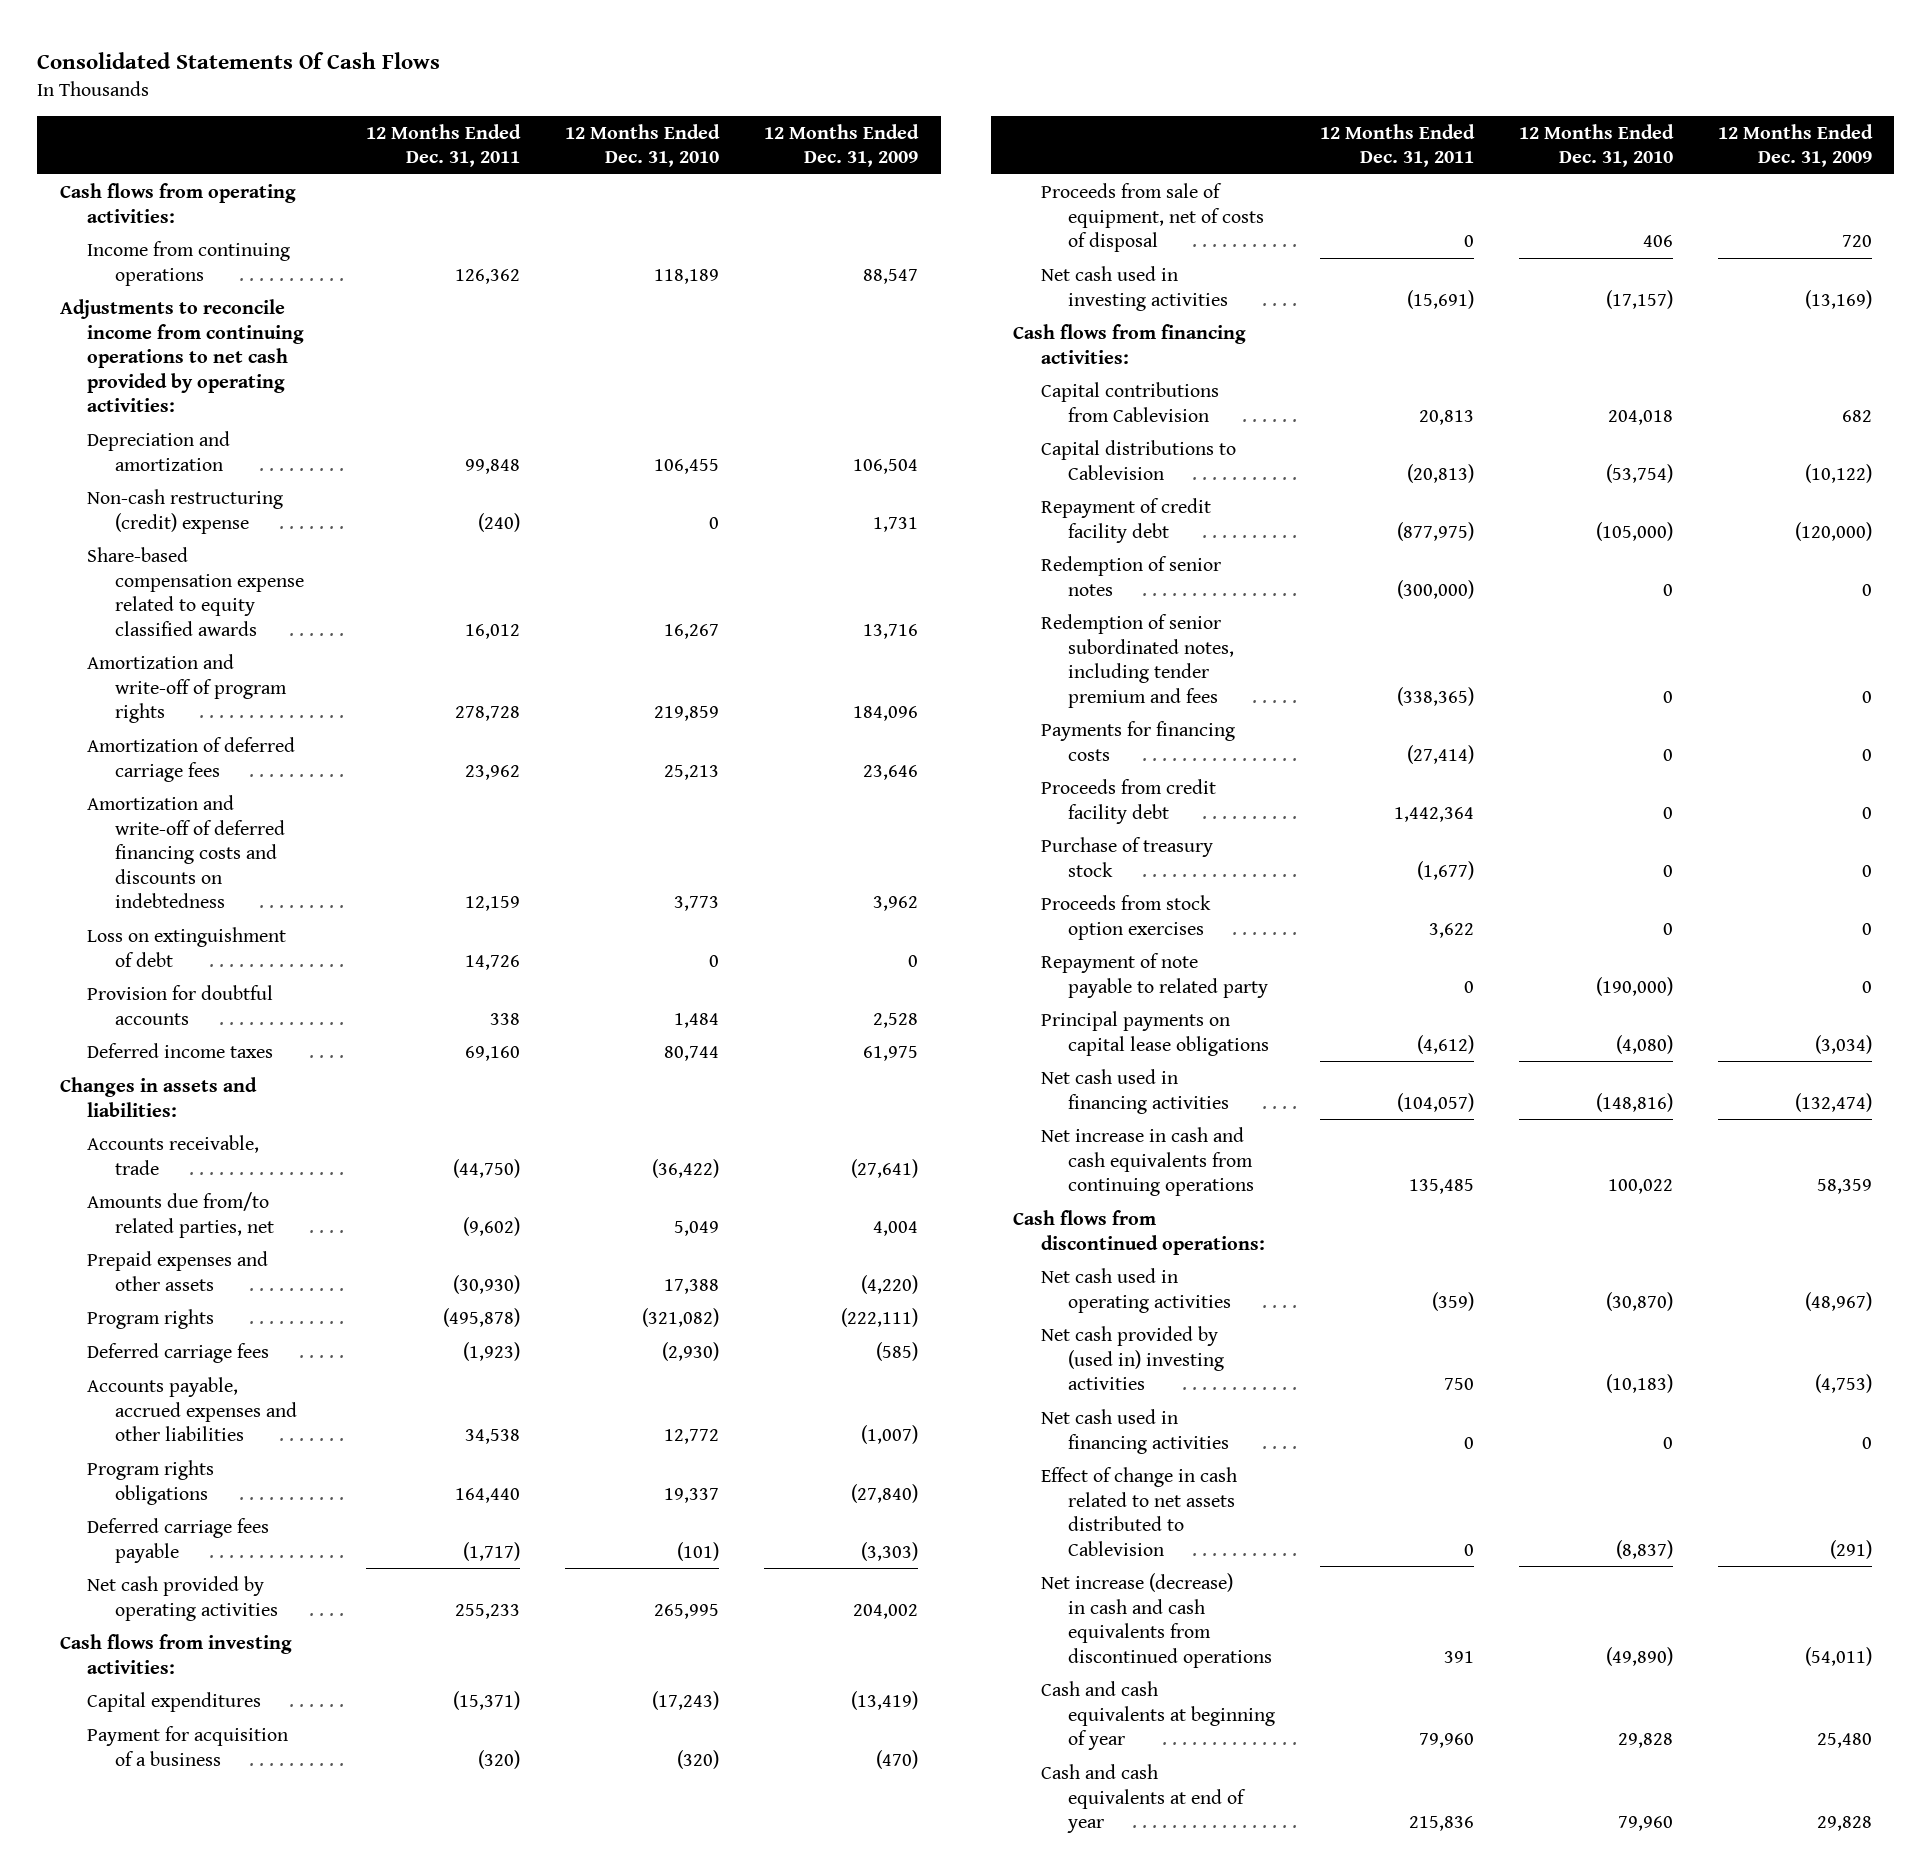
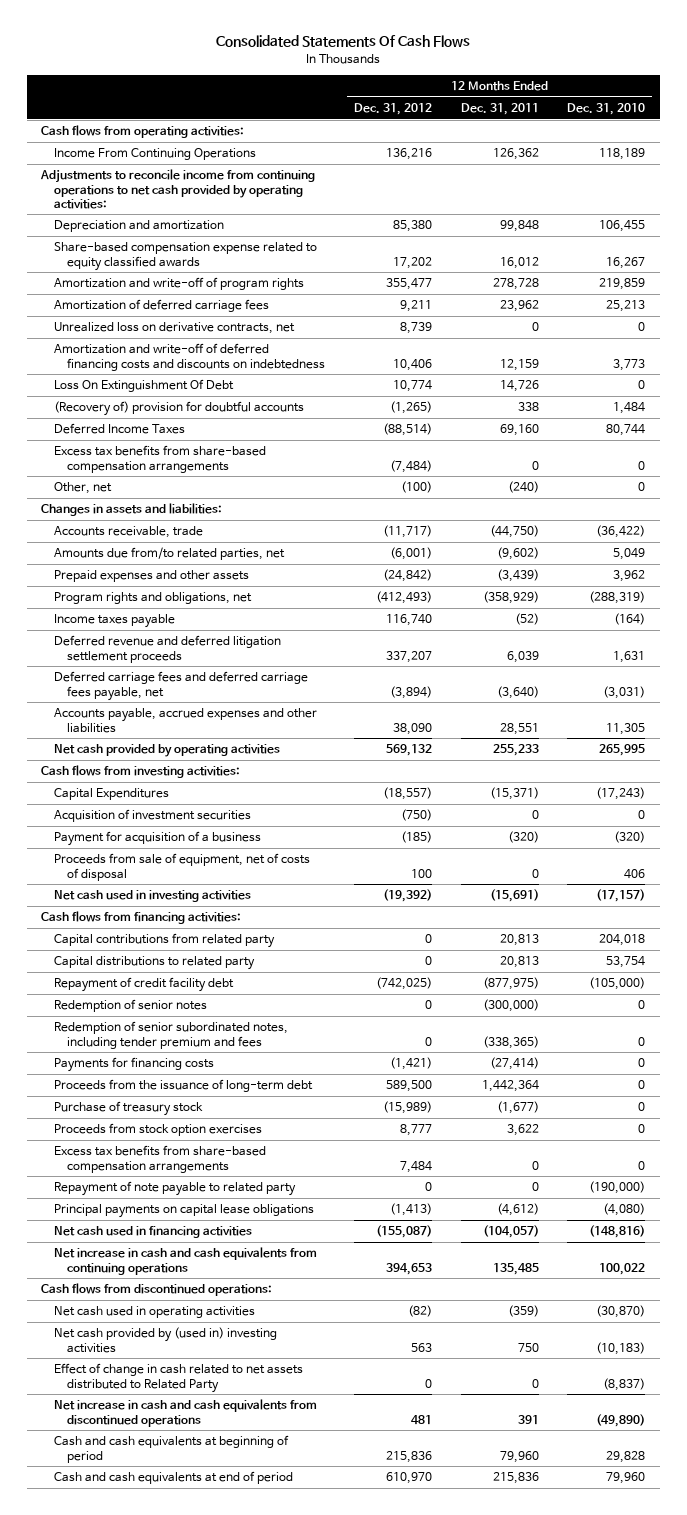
- | 12 Months Ended Dec. 31, 2011 | 12 Months Ended Dec. 31, 2010 | 12 Months Ended Dec. 31, 2009
+ | 12 Months Ended Dec. 31, 2012 | 12 Months Ended Dec. 31, 2011 | 12 Months Ended Dec. 31, 2010
- Income from continuing operations | 126,362 | 118,189 | 88,547
+ Income From Continuing Operations | 136,216 | 126,362 | 118,189
- Non-cash restructuring (credit) expense | (240) | 0 | 1,731
+ Unrealized loss on derivative contracts, net | 8,739 | 0 | 0
- Loss on extinguishment of debt | 14,726 | 0 | 0
- Provision for doubtful accounts | 338 | 1,484 | 2,528
- Deferred income taxes | 69,160 | 80,744 | 61,975
+ Loss On Extinguishment Of Debt | 10,774 | 14,726 | 0
+ (Recovery of) provision for doubtful accounts | (1,265) | 338 | 1,484
+ Deferred Income Taxes | (88,514) | 69,160 | 80,744
+ Excess tax benefits from share-based compensation arrangements | (7,484) | 0 | 0
+ Other, net | (100) | (240) | 0
- Prepaid expenses and other assets | (30,930) | 17,388 | (4,220)
- Program rights | (495,878) | (321,082) | (222,111)
- Deferred carriage fees | (1,923) | (2,930) | (585)
- Accounts payable, accrued expenses and other liabilities | 34,538 | 12,772 | (1,007)
- Program rights obligations | 164,440 | 19,337 | (27,840)
- Deferred carriage fees payable | (1,717) | (101) | (3,303)
+ Prepaid expenses and other assets | (24,842) | (3,439) | 3,962
+ Program rights and obligations, net | (412,493) | (358,929) | (288,319)
+ Income taxes payable | 116,740 | (52) | (164)
+ Deferred revenue and deferred litigation settlement proceeds | 337,207 | 6,039 | 1,631
+ Deferred carriage fees and deferred carriage fees payable, net | (3,894) | (3,640) | (3,031)
+ Accounts payable, accrued expenses and other liabilities | 38,090 | 28,551 | 11,305
- Capital expenditures | (15,371) | (17,243) | (13,419)
+ Capital Expenditures | (18,557) | (15,371) | (17,243)
+ Acquisition of investment securities | (750) | 0 | 0
- Capital contributions from Cablevision | 20,813 | 204,018 | 682
- Capital distributions to Cablevision | (20,813) | (53,754) | (10,122)
+ Capital contributions from related party | 0 | 20,813 | 204,018
+ Capital distributions to related party | 0 | 20,813 | 53,754
- Proceeds from credit facility debt | 1,442,364 | 0 | 0
+ Proceeds from the issuance of long-term debt | 589,500 | 1,442,364 | 0
+ Excess tax benefits from share-based compensation arrangements | 7,484 | 0 | 0
- Net cash used in financing activities | 0 | 0 | 0
- Effect of change in cash related to net assets distributed to Cablevision | 0 | (8,837) | (291)
- Net increase (decrease) in cash and cash equivalents from discontinued operations | 391 | (49,890) | (54,011)
- Cash and cash equivalents at beginning of year | 79,960 | 29,828 | 25,480
- Cash and cash equivalents at end of year | 215,836 | 79,960 | 29,828
+ Effect of change in cash related to net assets distributed to Related Party | 0 | 0 | (8,837)
+ Net increase in cash and cash equivalents from discontinued operations | 481 | 391 | (49,890)
+ Cash and cash equivalents at beginning of period | 215,836 | 79,960 | 29,828
+ Cash and cash equivalents at end of period | 610,970 | 215,836 | 79,960

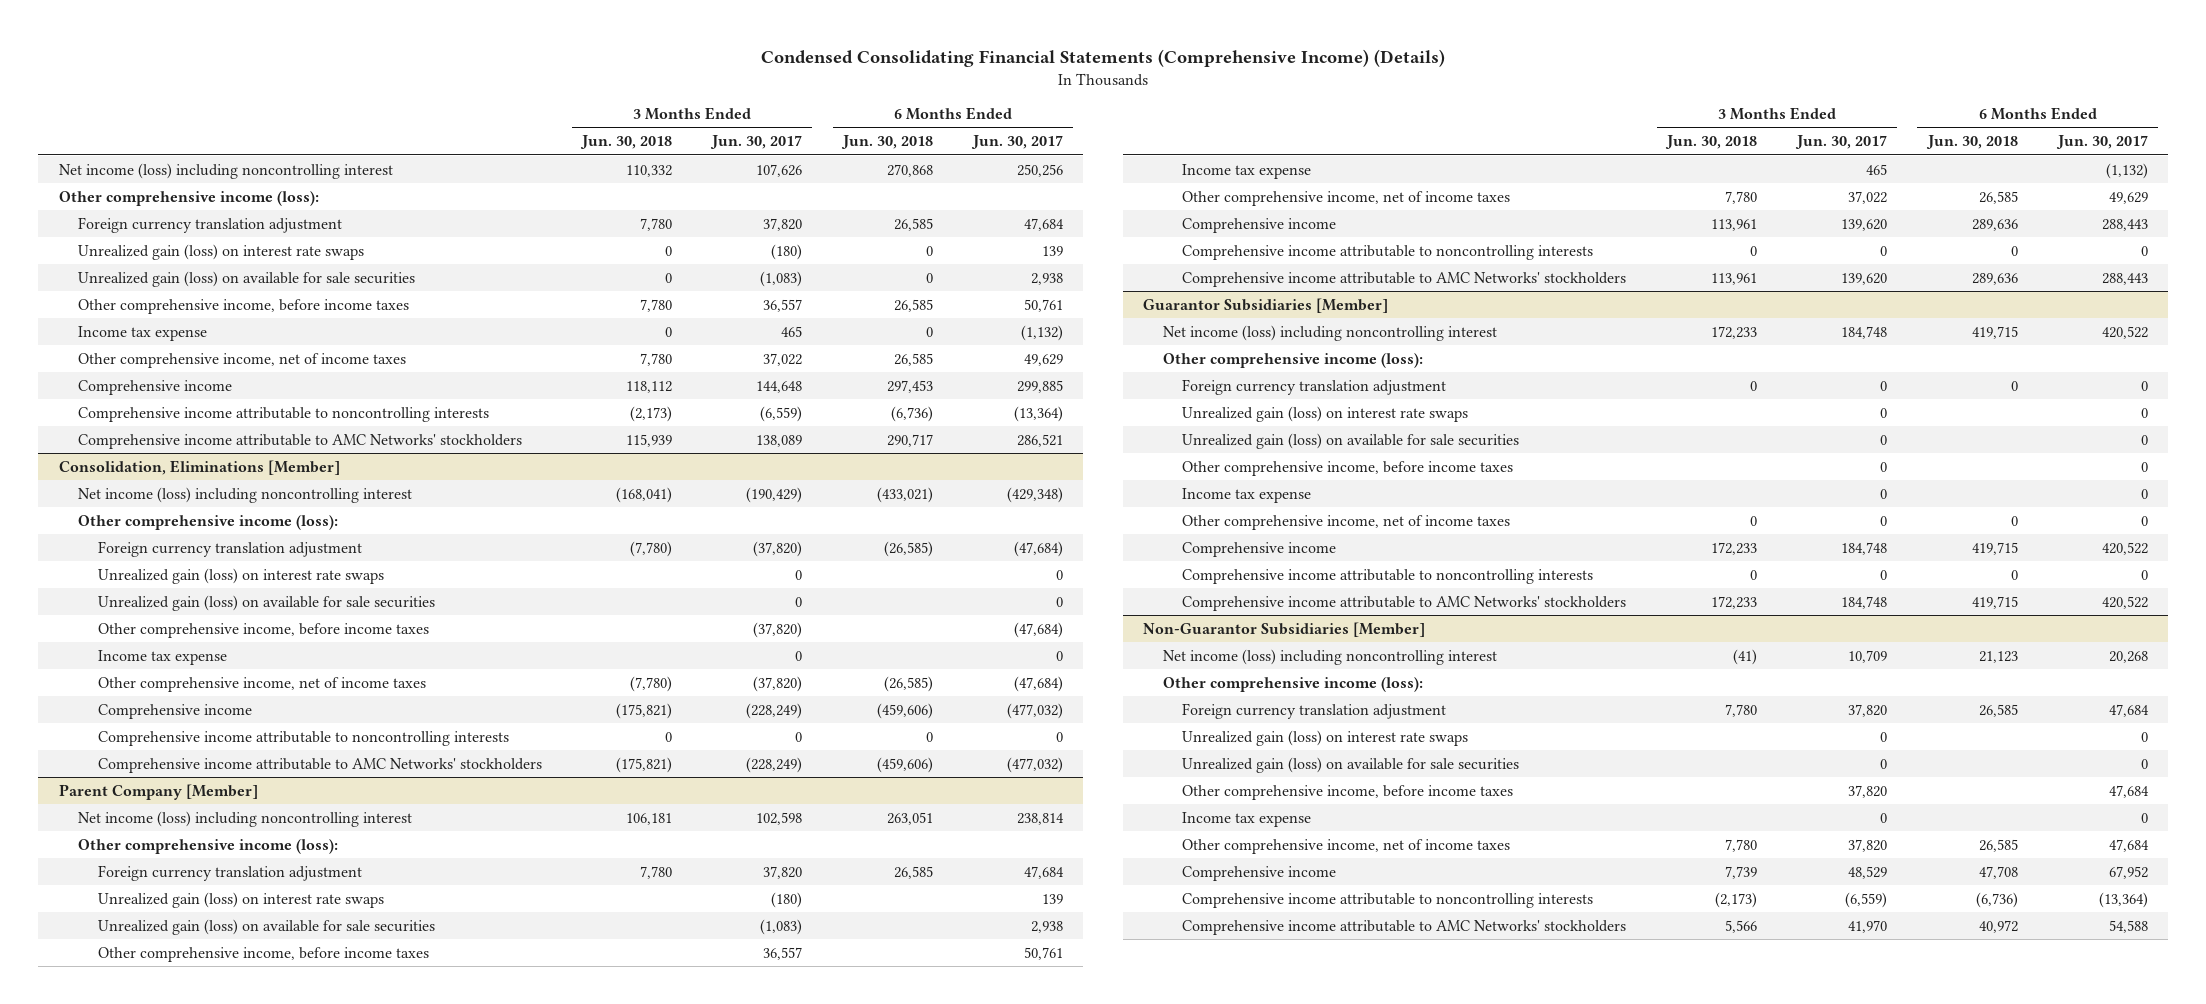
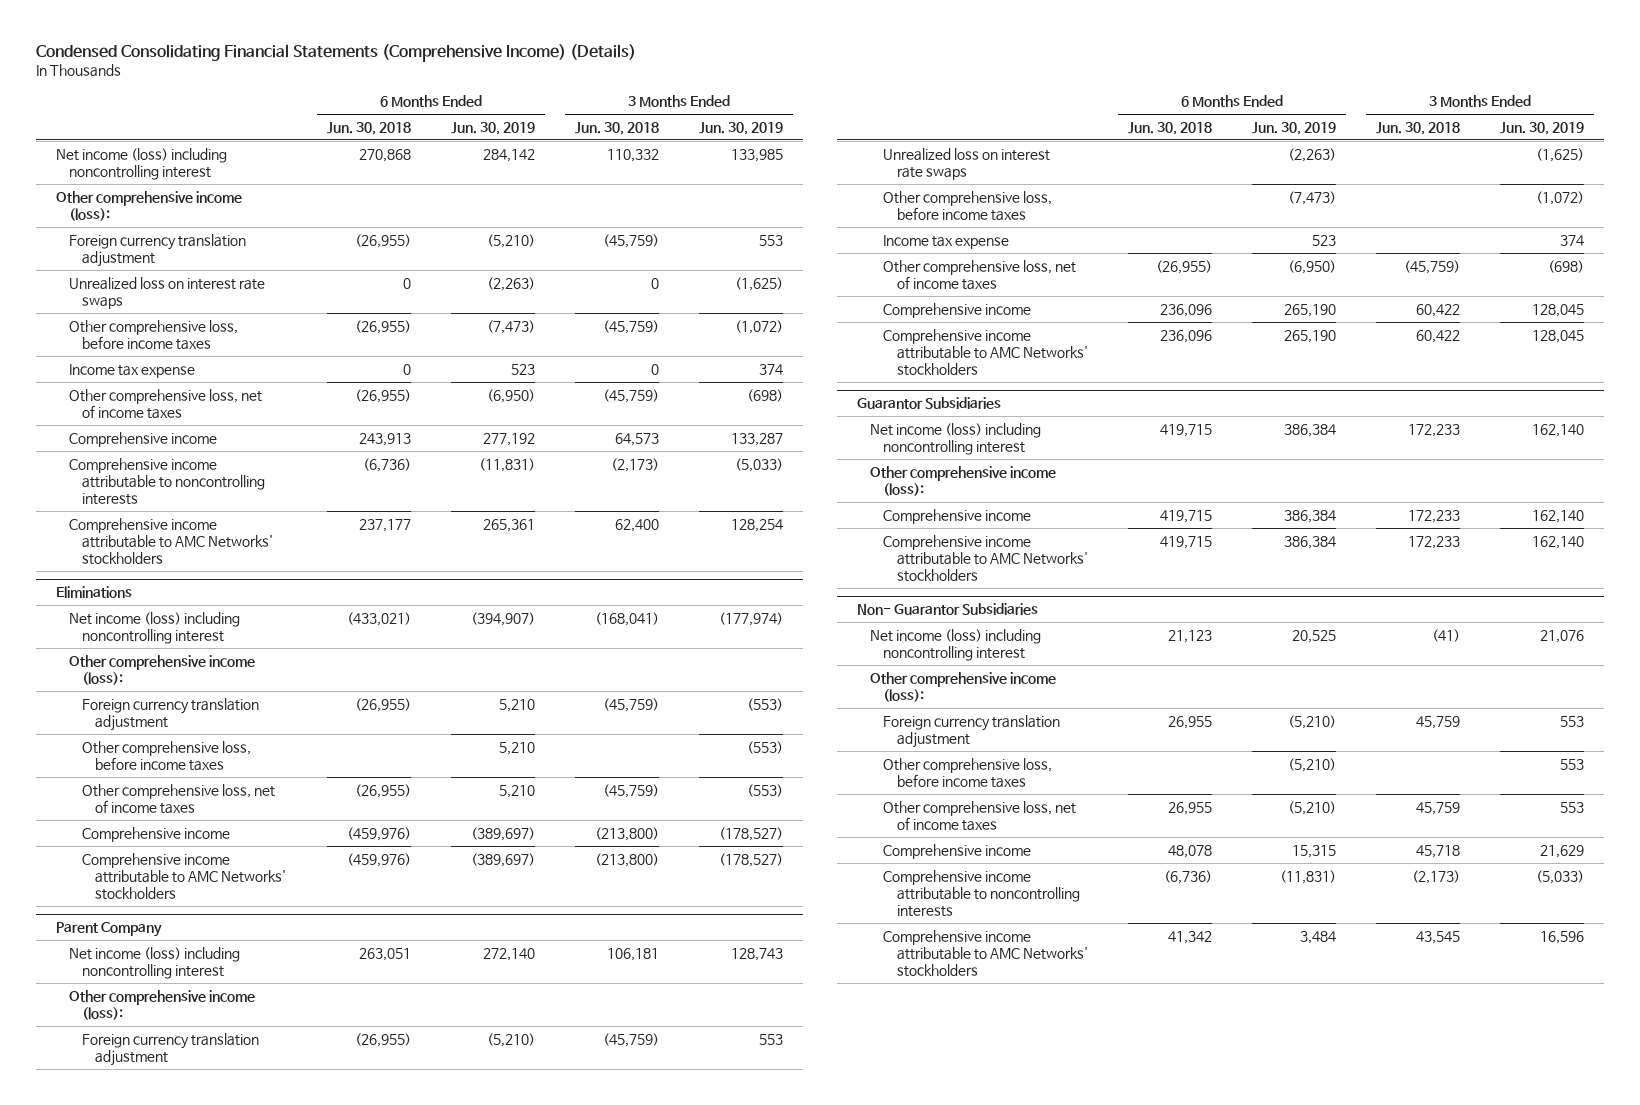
- | 3 Months Ended Jun. 30, 2018 | 3 Months Ended Jun. 30, 2017 | 6 Months Ended Jun. 30, 2018 | 6 Months Ended Jun. 30, 2017
+ | 6 Months Ended Jun. 30, 2018 | 6 Months Ended Jun. 30, 2019 | 3 Months Ended Jun. 30, 2018 | 3 Months Ended Jun. 30, 2019
- Foreign currency translation adjustment | 7,780 | 37,820 | 26,585 | 47,684
- Unrealized gain (loss) on interest rate swaps | 0 | (180) | 0 | 139
- Unrealized gain (loss) on available for sale securities | 0 | (1,083) | 0 | 2,938
- Other comprehensive income, before income taxes | 7,780 | 36,557 | 26,585 | 50,761
+ Foreign currency translation adjustment | (26,955) | (5,210) | (45,759) | 553
+ Unrealized loss on interest rate swaps | 0 | (2,263) | 0 | (1,625)
+ Other comprehensive loss, before income taxes | (26,955) | (7,473) | (45,759) | (1,072)
- Other comprehensive income, net of income taxes | 7,780 | 37,022 | 26,585 | 49,629
- Comprehensive income | 118,112 | 144,648 | 297,453 | 299,885
+ Other comprehensive loss, net of income taxes | (26,955) | (6,950) | (45,759) | (698)
+ Comprehensive income | 243,913 | 277,192 | 64,573 | 133,287
- Comprehensive income attributable to AMC Networks' stockholders | 115,939 | 138,089 | 290,717 | 286,521
- Consolidation, Eliminations [Member]
+ Comprehensive income attributable to AMC Networks' stockholders | 237,177 | 265,361 | 62,400 | 128,254
+ Eliminations
- Foreign currency translation adjustment | (7,780) | (37,820) | (26,585) | (47,684)
- Unrealized gain (loss) on interest rate swaps | | 0 | | 0
- Unrealized gain (loss) on available for sale securities | | 0 | | 0
- Other comprehensive income, before income taxes | | (37,820) | | (47,684)
- Income tax expense | | 0 | | 0
- Other comprehensive income, net of income taxes | (7,780) | (37,820) | (26,585) | (47,684)
- Comprehensive income | (175,821) | (228,249) | (459,606) | (477,032)
- Comprehensive income attributable to noncontrolling interests | 0 | 0 | 0 | 0
- Comprehensive income attributable to AMC Networks' stockholders | (175,821) | (228,249) | (459,606) | (477,032)
- Parent Company [Member]
+ Foreign currency translation adjustment | (26,955) | 5,210 | (45,759) | (553)
+ Other comprehensive loss, before income taxes | | 5,210 | | (553)
+ Other comprehensive loss, net of income taxes | (26,955) | 5,210 | (45,759) | (553)
+ Comprehensive income | (459,976) | (389,697) | (213,800) | (178,527)
+ Comprehensive income attributable to AMC Networks' stockholders | (459,976) | (389,697) | (213,800) | (178,527)
+ Parent Company
- Foreign currency translation adjustment | 7,780 | 37,820 | 26,585 | 47,684
- Unrealized gain (loss) on interest rate swaps | | (180) | | 139
- Unrealized gain (loss) on available for sale securities | | (1,083) | | 2,938
- Other comprehensive income, before income taxes | | 36,557 | | 50,761
+ Foreign currency translation adjustment | (26,955) | (5,210) | (45,759) | 553
+ Unrealized loss on interest rate swaps | | (2,263) | | (1,625)
+ Other comprehensive loss, before income taxes | | (7,473) | | (1,072)
- Other comprehensive income, net of income taxes | 7,780 | 37,022 | 26,585 | 49,629
- Comprehensive income | 113,961 | 139,620 | 289,636 | 288,443
- Comprehensive income attributable to noncontrolling interests | 0 | 0 | 0 | 0
- Comprehensive income attributable to AMC Networks' stockholders | 113,961 | 139,620 | 289,636 | 288,443
- Guarantor Subsidiaries [Member]
+ Other comprehensive loss, net of income taxes | (26,955) | (6,950) | (45,759) | (698)
+ Comprehensive income | 236,096 | 265,190 | 60,422 | 128,045
+ Comprehensive income attributable to AMC Networks' stockholders | 236,096 | 265,190 | 60,422 | 128,045
+ Guarantor Subsidiaries
- Foreign currency translation adjustment | 0 | 0 | 0 | 0
- Unrealized gain (loss) on interest rate swaps | | 0 | | 0
- Unrealized gain (loss) on available for sale securities | | 0 | | 0
- Other comprehensive income, before income taxes | | 0 | | 0
- Income tax expense | | 0 | | 0
- Other comprehensive income, net of income taxes | 0 | 0 | 0 | 0
- Comprehensive income attributable to noncontrolling interests | 0 | 0 | 0 | 0
- Non-Guarantor Subsidiaries [Member]
+ Non- Guarantor Subsidiaries
- Foreign currency translation adjustment | 7,780 | 37,820 | 26,585 | 47,684
- Unrealized gain (loss) on interest rate swaps | | 0 | | 0
- Unrealized gain (loss) on available for sale securities | | 0 | | 0
- Other comprehensive income, before income taxes | | 37,820 | | 47,684
- Income tax expense | | 0 | | 0
- Other comprehensive income, net of income taxes | 7,780 | 37,820 | 26,585 | 47,684
- Comprehensive income | 7,739 | 48,529 | 47,708 | 67,952
+ Foreign currency translation adjustment | 26,955 | (5,210) | 45,759 | 553
+ Other comprehensive loss, before income taxes | | (5,210) | | 553
+ Other comprehensive loss, net of income taxes | 26,955 | (5,210) | 45,759 | 553
+ Comprehensive income | 48,078 | 15,315 | 45,718 | 21,629
- Comprehensive income attributable to AMC Networks' stockholders | 5,566 | 41,970 | 40,972 | 54,588
+ Comprehensive income attributable to AMC Networks' stockholders | 41,342 | 3,484 | 43,545 | 16,596

